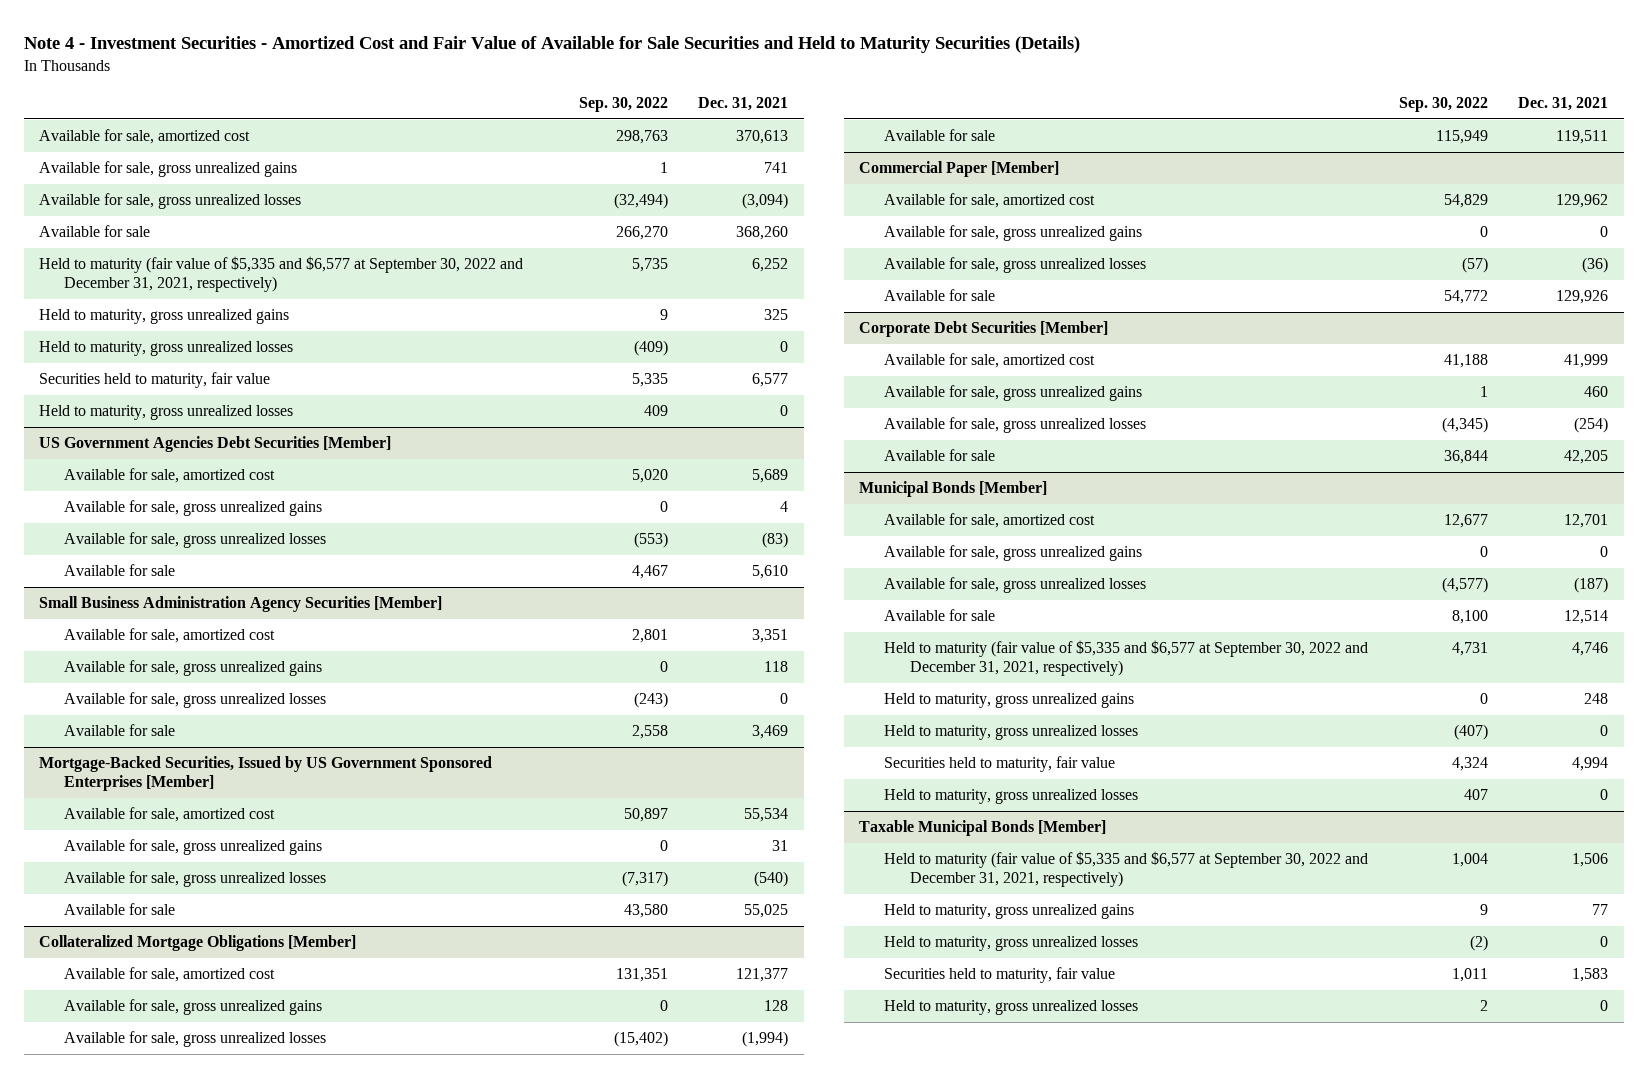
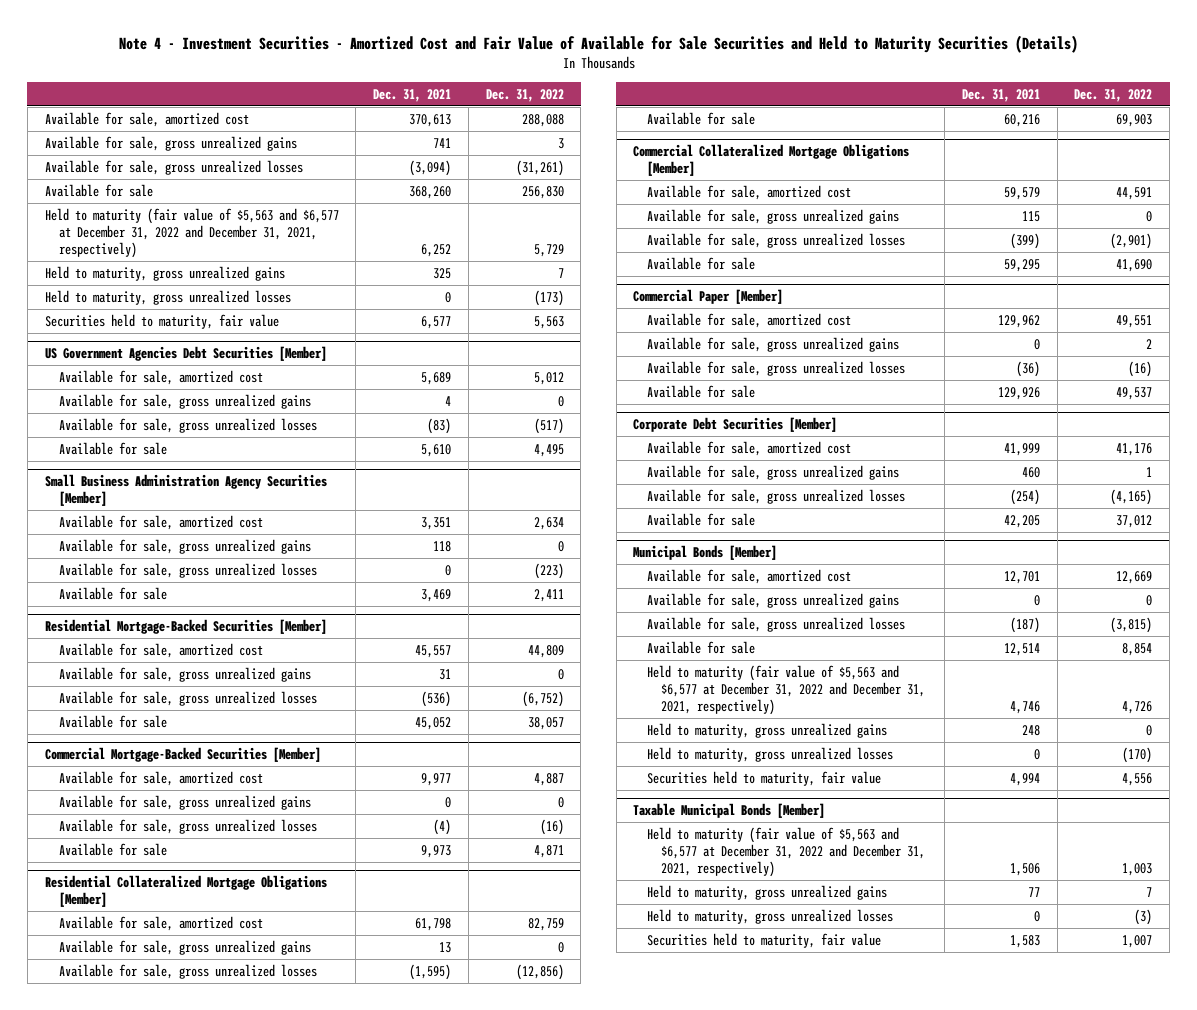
- | Sep. 30, 2022 | Dec. 31, 2021
+ | Dec. 31, 2021 | Dec. 31, 2022
- Held to maturity (fair value of $5,335 and $6,577 at September 30, 2022 and December 31, 2021, respectively) | 5,735 | 6,252
+ Held to maturity (fair value of $5,563 and $6,577 at December 31, 2022 and December 31, 2021, respectively) | 6,252 | 5,729
- Held to maturity, gross unrealized losses | 409 | 0
- Mortgage-Backed Securities, Issued by US Government Sponsored Enterprises [Member]
- Available for sale, amortized cost | 50,897 | 55,534
+ Residential Mortgage-Backed Securities [Member]
+ Available for sale, amortized cost | 45,557 | 44,809
- Available for sale, gross unrealized losses | (7,317) | (540)
- Available for sale | 43,580 | 55,025
- Collateralized Mortgage Obligations [Member]
- Available for sale, amortized cost | 131,351 | 121,377
- Available for sale, gross unrealized gains | 0 | 128
- Available for sale, gross unrealized losses | (15,402) | (1,994)
- Available for sale | 115,949 | 119,511
+ Available for sale, gross unrealized losses | (536) | (6,752)
+ Available for sale | 45,052 | 38,057
+ Commercial Mortgage-Backed Securities [Member]
+ Available for sale, amortized cost | 9,977 | 4,887
+ Available for sale, gross unrealized gains | 0 | 0
+ Available for sale, gross unrealized losses | (4) | (16)
+ Available for sale | 9,973 | 4,871
+ Residential Collateralized Mortgage Obligations [Member]
+ Available for sale, amortized cost | 61,798 | 82,759
+ Available for sale, gross unrealized gains | 13 | 0
+ Available for sale, gross unrealized losses | (1,595) | (12,856)
+ Available for sale | 60,216 | 69,903
+ Commercial Collateralized Mortgage Obligations [Member]
+ Available for sale, amortized cost | 59,579 | 44,591
+ Available for sale, gross unrealized gains | 115 | 0
+ Available for sale, gross unrealized losses | (399) | (2,901)
+ Available for sale | 59,295 | 41,690
@ Municipal Bonds [Member]
- Held to maturity (fair value of $5,335 and $6,577 at September 30, 2022 and December 31, 2021, respectively) | 4,731 | 4,746
+ Held to maturity (fair value of $5,563 and $6,577 at December 31, 2022 and December 31, 2021, respectively) | 4,746 | 4,726
- Held to maturity, gross unrealized losses | 407 | 0
@ Taxable Municipal Bonds [Member]
- Held to maturity (fair value of $5,335 and $6,577 at September 30, 2022 and December 31, 2021, respectively) | 1,004 | 1,506
+ Held to maturity (fair value of $5,563 and $6,577 at December 31, 2022 and December 31, 2021, respectively) | 1,506 | 1,003
- Held to maturity, gross unrealized losses | 2 | 0

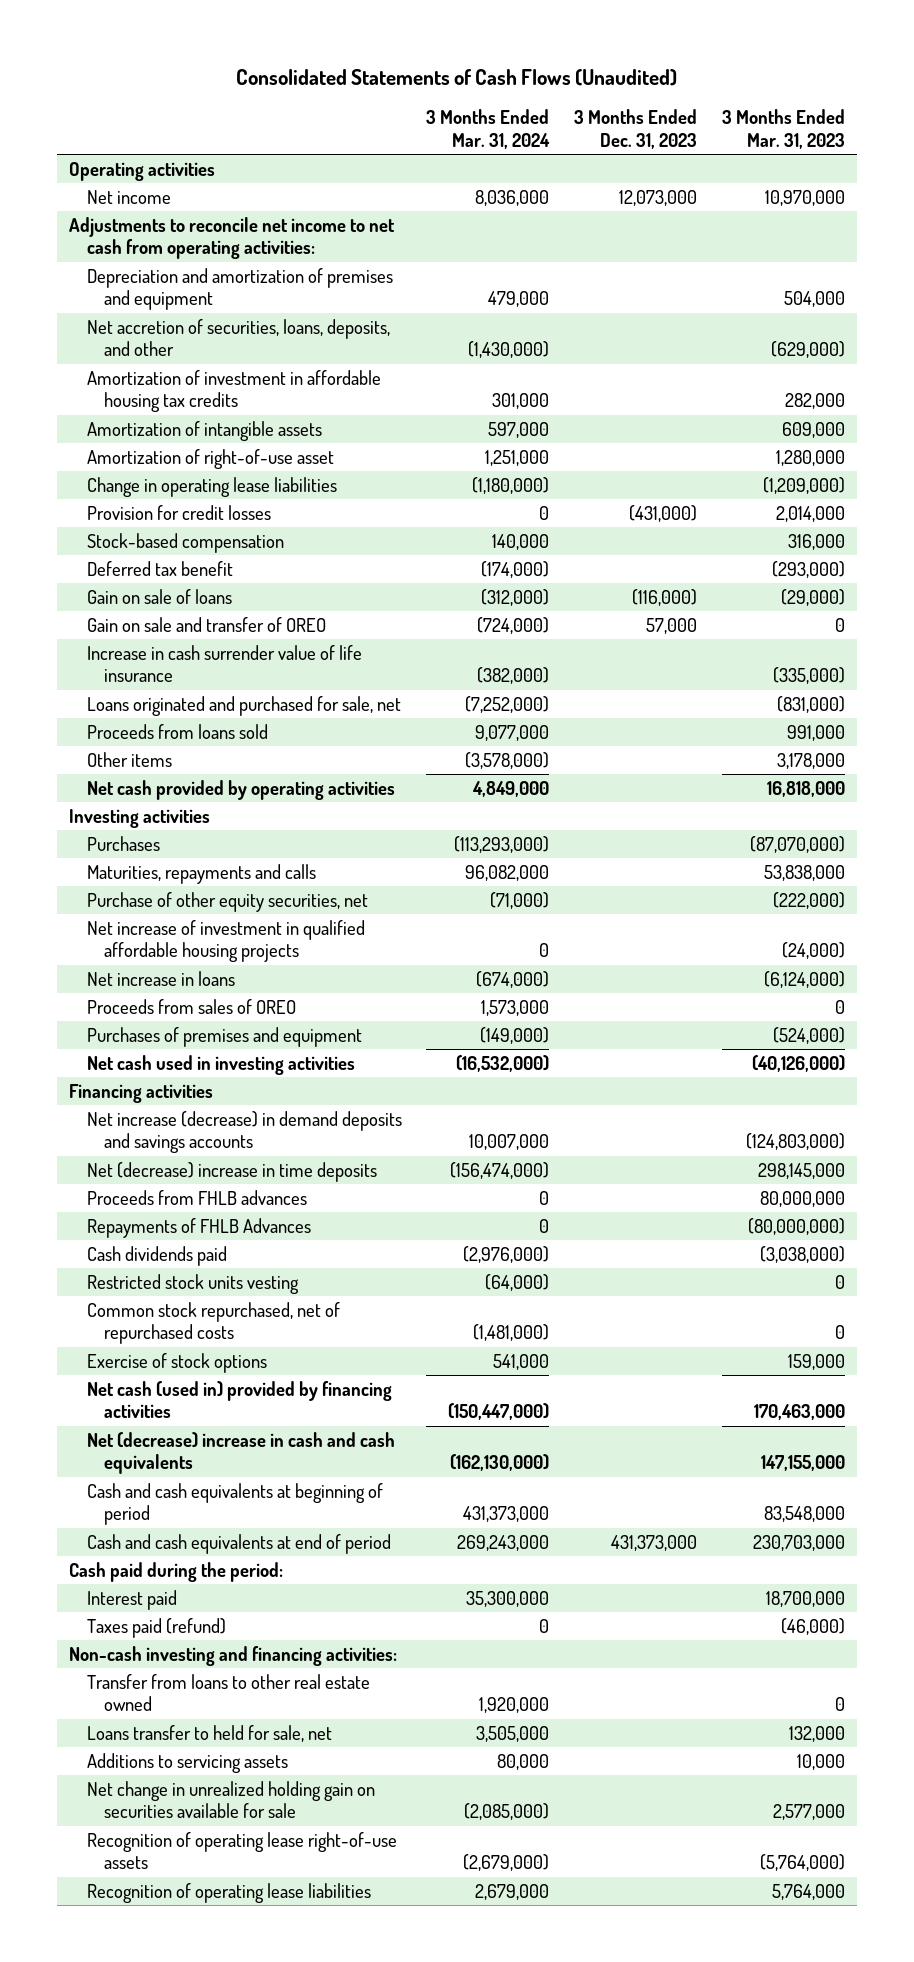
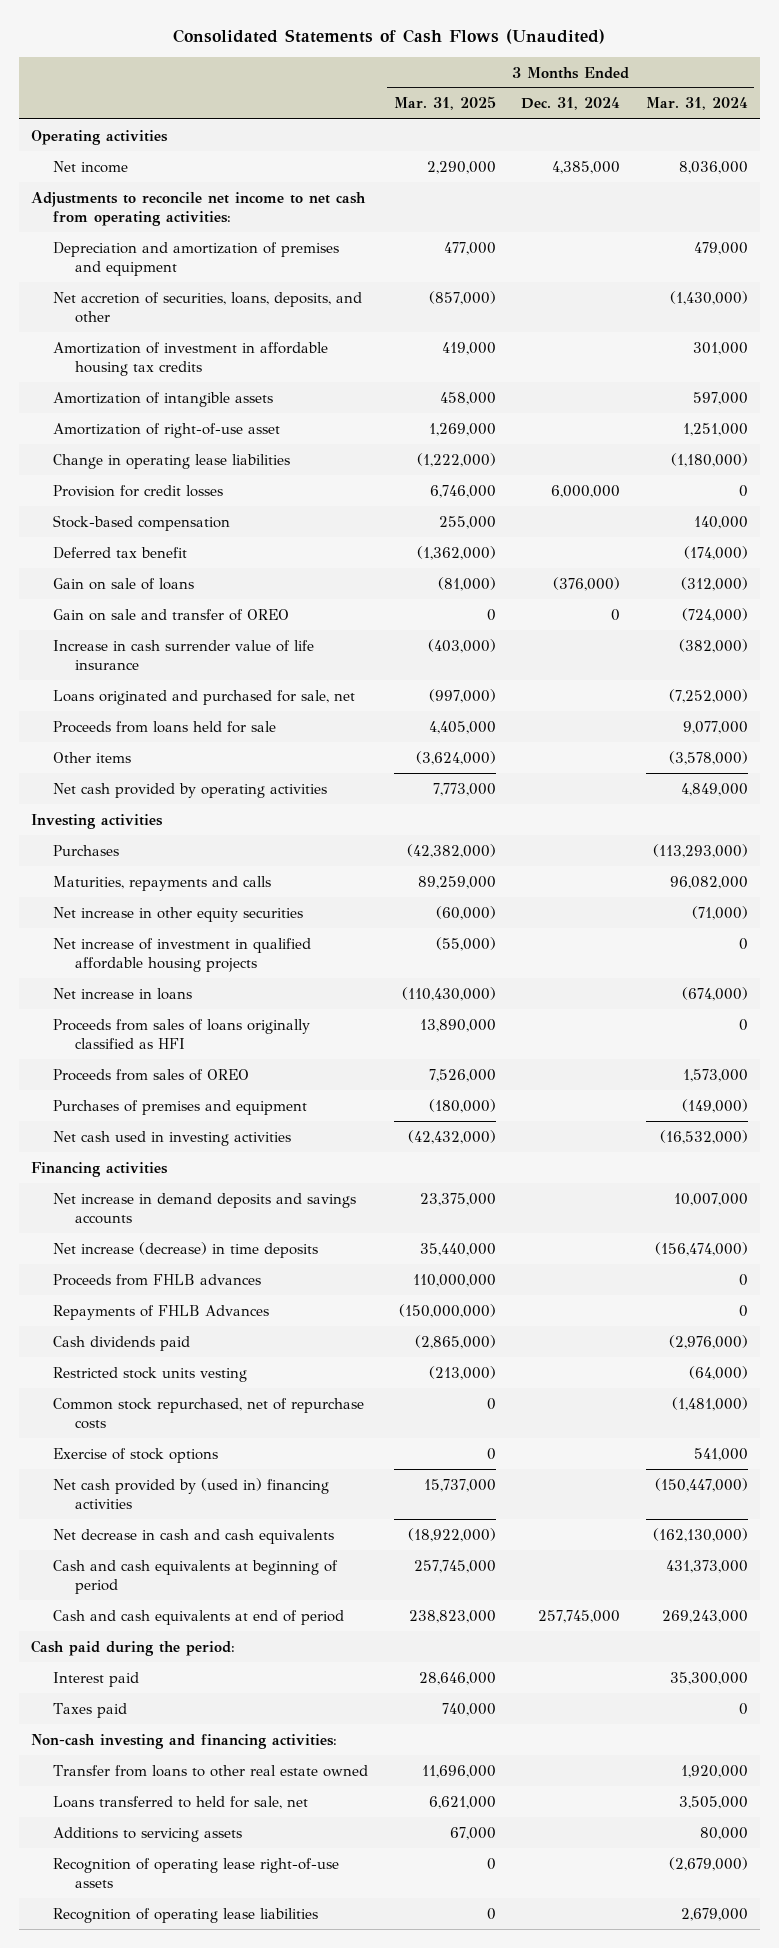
- | 3 Months Ended Mar. 31, 2024 | 3 Months Ended Dec. 31, 2023 | 3 Months Ended Mar. 31, 2023
+ | 3 Months Ended Mar. 31, 2025 | 3 Months Ended Dec. 31, 2024 | 3 Months Ended Mar. 31, 2024
- Proceeds from loans sold | 9,077,000 | | 991,000
+ Proceeds from loans held for sale | 4,405,000 | | 9,077,000
- Purchase of other equity securities, net | (71,000) | | (222,000)
+ Net increase in other equity securities | (60,000) | | (71,000)
+ Proceeds from sales of loans originally classified as HFI | 13,890,000 | | 0
- Net increase (decrease) in demand deposits and savings accounts | 10,007,000 | | (124,803,000)
- Net (decrease) increase in time deposits | (156,474,000) | | 298,145,000
+ Net increase in demand deposits and savings accounts | 23,375,000 | | 10,007,000
+ Net increase (decrease) in time deposits | 35,440,000 | | (156,474,000)
- Common stock repurchased, net of repurchased costs | (1,481,000) | | 0
+ Common stock repurchased, net of repurchase costs | 0 | | (1,481,000)
- Net cash (used in) provided by financing activities | (150,447,000) | | 170,463,000
- Net (decrease) increase in cash and cash equivalents | (162,130,000) | | 147,155,000
+ Net cash provided by (used in) financing activities | 15,737,000 | | (150,447,000)
+ Net decrease in cash and cash equivalents | (18,922,000) | | (162,130,000)
- Taxes paid (refund) | 0 | | (46,000)
+ Taxes paid | 740,000 | | 0
- Loans transfer to held for sale, net | 3,505,000 | | 132,000
+ Loans transferred to held for sale, net | 6,621,000 | | 3,505,000
- Net change in unrealized holding gain on securities available for sale | (2,085,000) | | 2,577,000

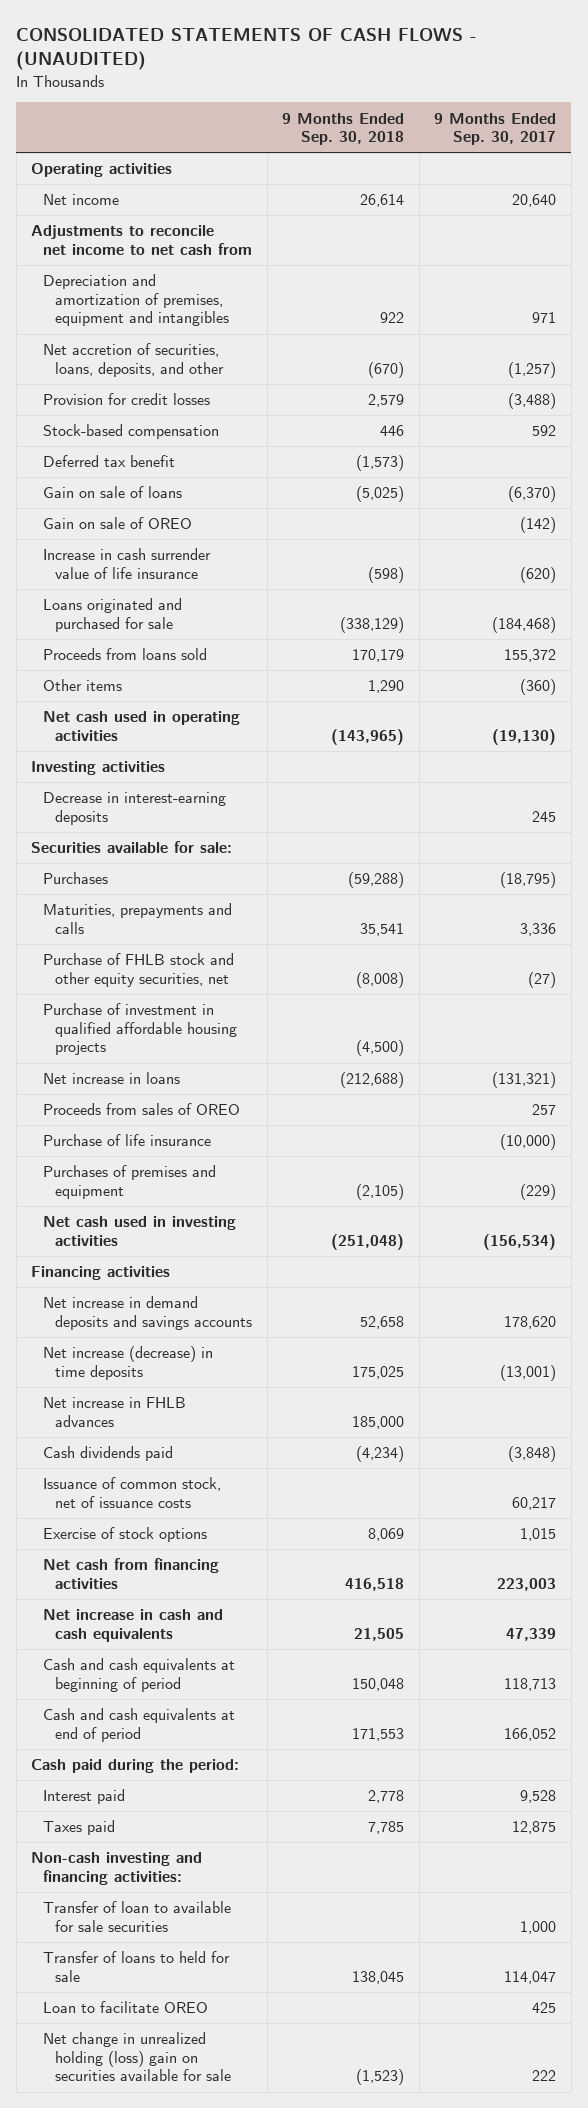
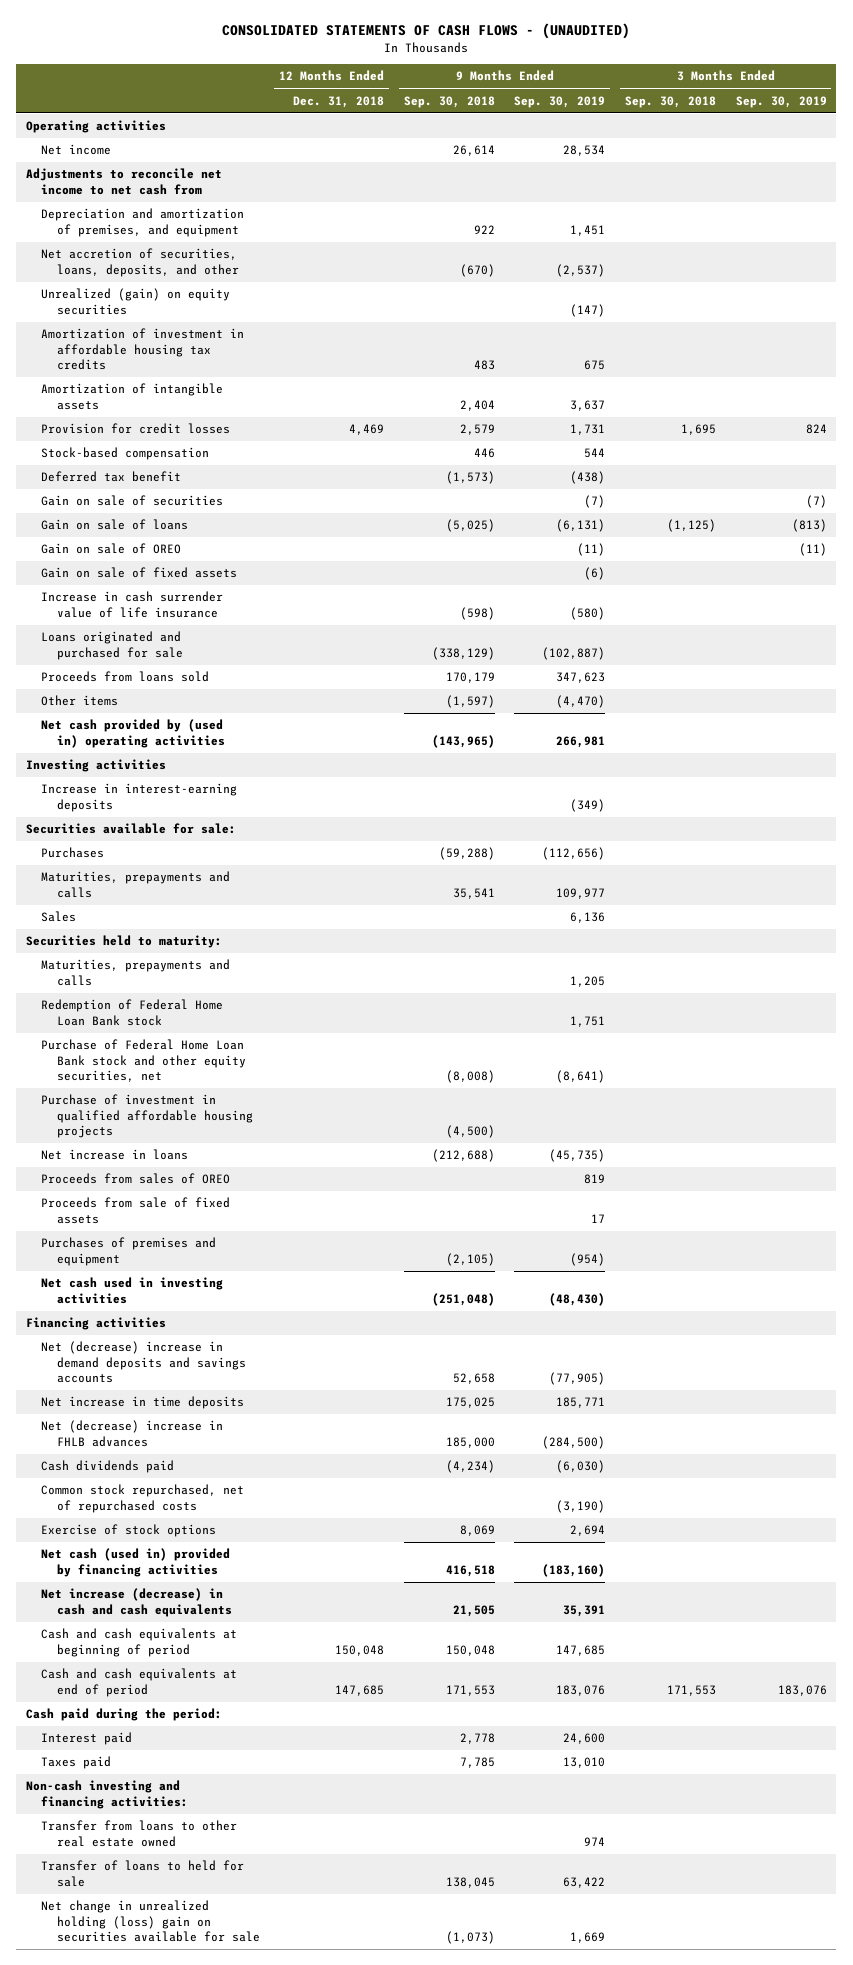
- | 9 Months Ended Sep. 30, 2018 | 9 Months Ended Sep. 30, 2017
+ | 12 Months Ended Dec. 31, 2018 | 9 Months Ended Sep. 30, 2018 | 9 Months Ended Sep. 30, 2019 | 3 Months Ended Sep. 30, 2018 | 3 Months Ended Sep. 30, 2019
- Depreciation and amortization of premises, equipment and intangibles | 922 | 971
+ Depreciation and amortization of premises, and equipment | | 922 | 1,451 | |
+ Unrealized (gain) on equity securities | | | (147) | |
+ Amortization of investment in affordable housing tax credits | | 483 | 675 | |
+ Amortization of intangible assets | | 2,404 | 3,637 | |
+ Gain on sale of securities | | | (7) | | (7)
+ Gain on sale of fixed assets | | | (6) | |
- Other items | 1,290 | (360)
- Net cash used in operating activities | (143,965) | (19,130)
+ Other items | | (1,597) | (4,470) | |
+ Net cash provided by (used in) operating activities | | (143,965) | 266,981 | |
- Decrease in interest-earning deposits | | 245
+ Increase in interest-earning deposits | | | (349) | |
- Purchase of FHLB stock and other equity securities, net | (8,008) | (27)
+ Sales | | | 6,136 | |
+ Securities held to maturity:
+ Maturities, prepayments and calls | | | 1,205 | |
+ Redemption of Federal Home Loan Bank stock | | | 1,751 | |
+ Purchase of Federal Home Loan Bank stock and other equity securities, net | | (8,008) | (8,641) | |
- Purchase of life insurance | | (10,000)
+ Proceeds from sale of fixed assets | | | 17 | |
- Net increase in demand deposits and savings accounts | 52,658 | 178,620
- Net increase (decrease) in time deposits | 175,025 | (13,001)
- Net increase in FHLB advances | 185,000 |
+ Net (decrease) increase in demand deposits and savings accounts | | 52,658 | (77,905) | |
+ Net increase in time deposits | | 175,025 | 185,771 | |
+ Net (decrease) increase in FHLB advances | | 185,000 | (284,500) | |
- Issuance of common stock, net of issuance costs | | 60,217
+ Common stock repurchased, net of repurchased costs | | | (3,190) | |
- Net cash from financing activities | 416,518 | 223,003
- Net increase in cash and cash equivalents | 21,505 | 47,339
+ Net cash (used in) provided by financing activities | | 416,518 | (183,160) | |
+ Net increase (decrease) in cash and cash equivalents | | 21,505 | 35,391 | |
- Transfer of loan to available for sale securities | | 1,000
+ Transfer from loans to other real estate owned | | | 974 | |
- Loan to facilitate OREO | | 425
- Net change in unrealized holding (loss) gain on securities available for sale | (1,523) | 222
+ Net change in unrealized holding (loss) gain on securities available for sale | | (1,073) | 1,669 | |

